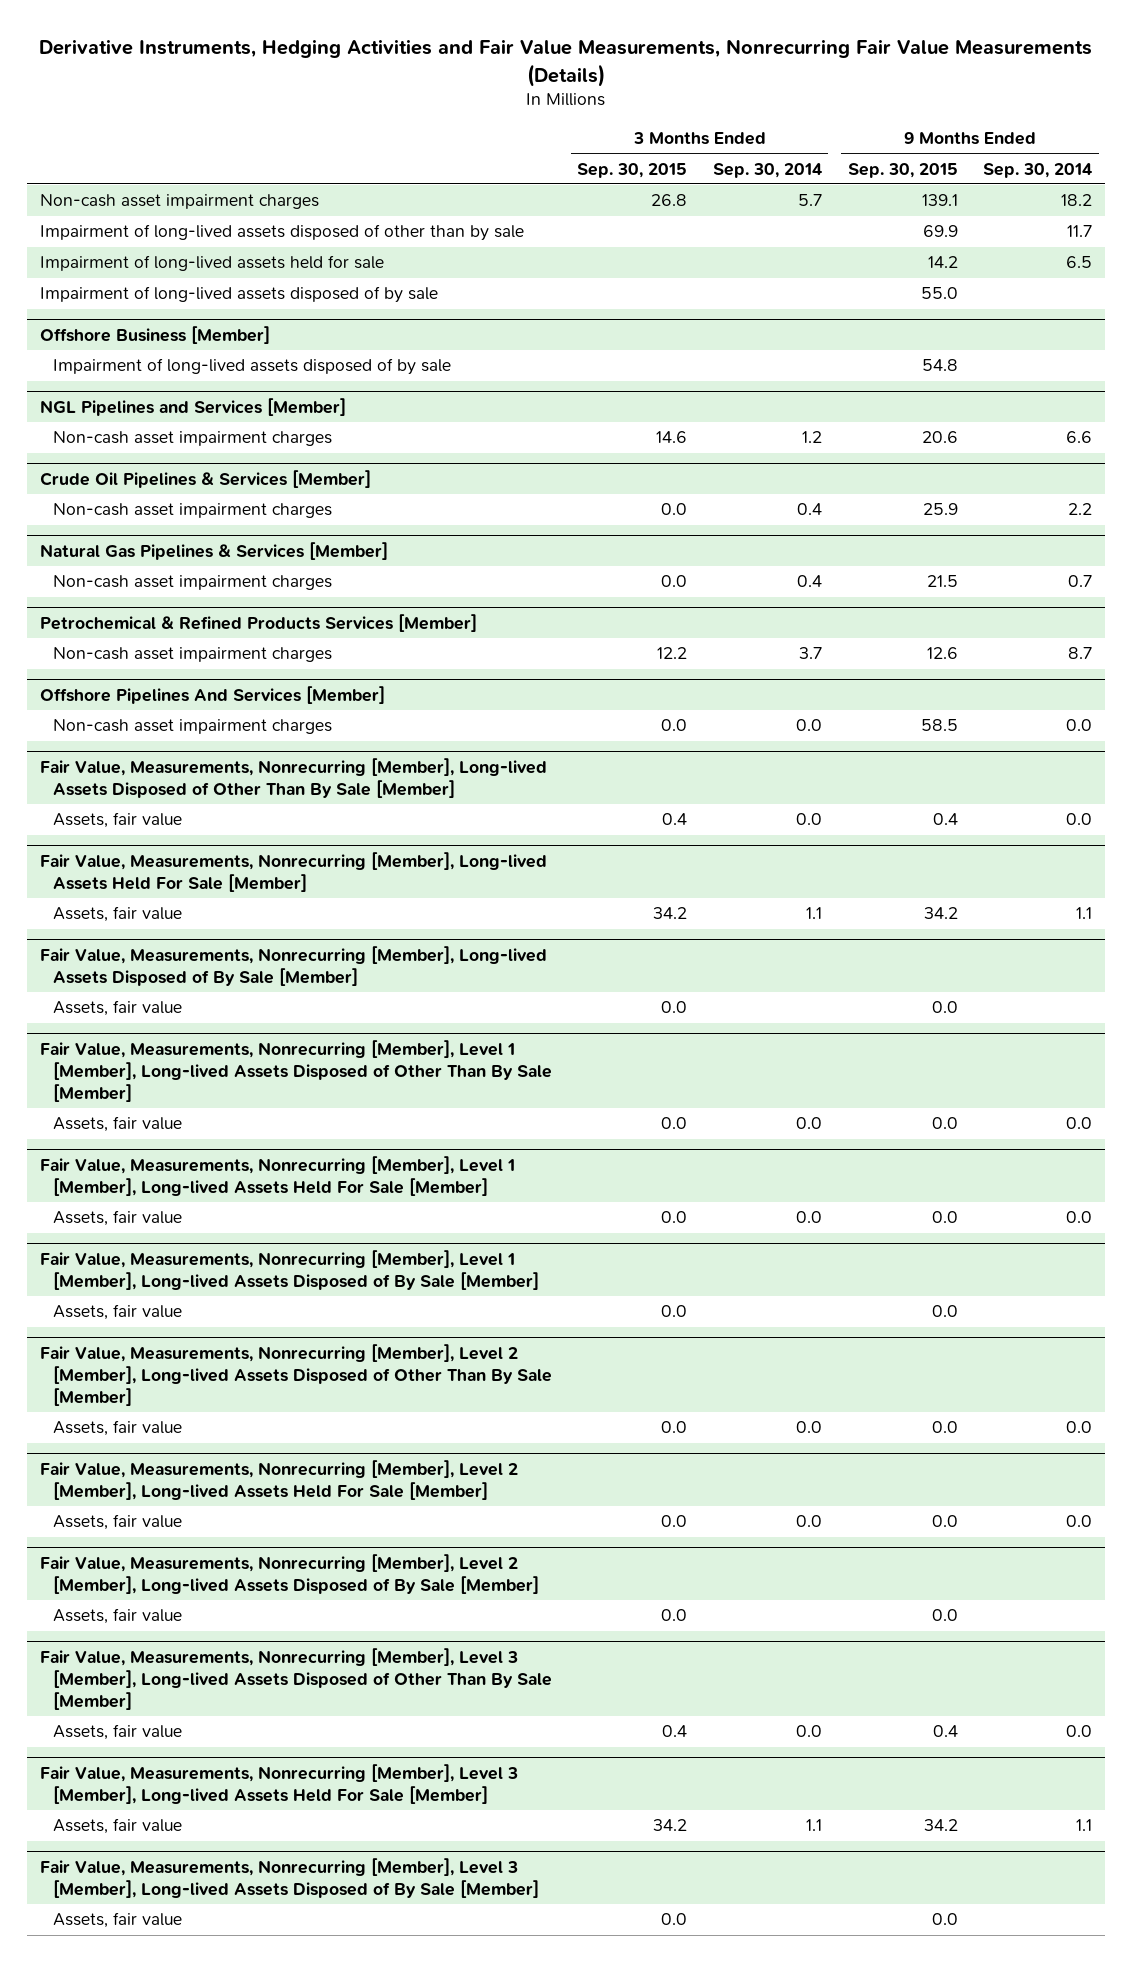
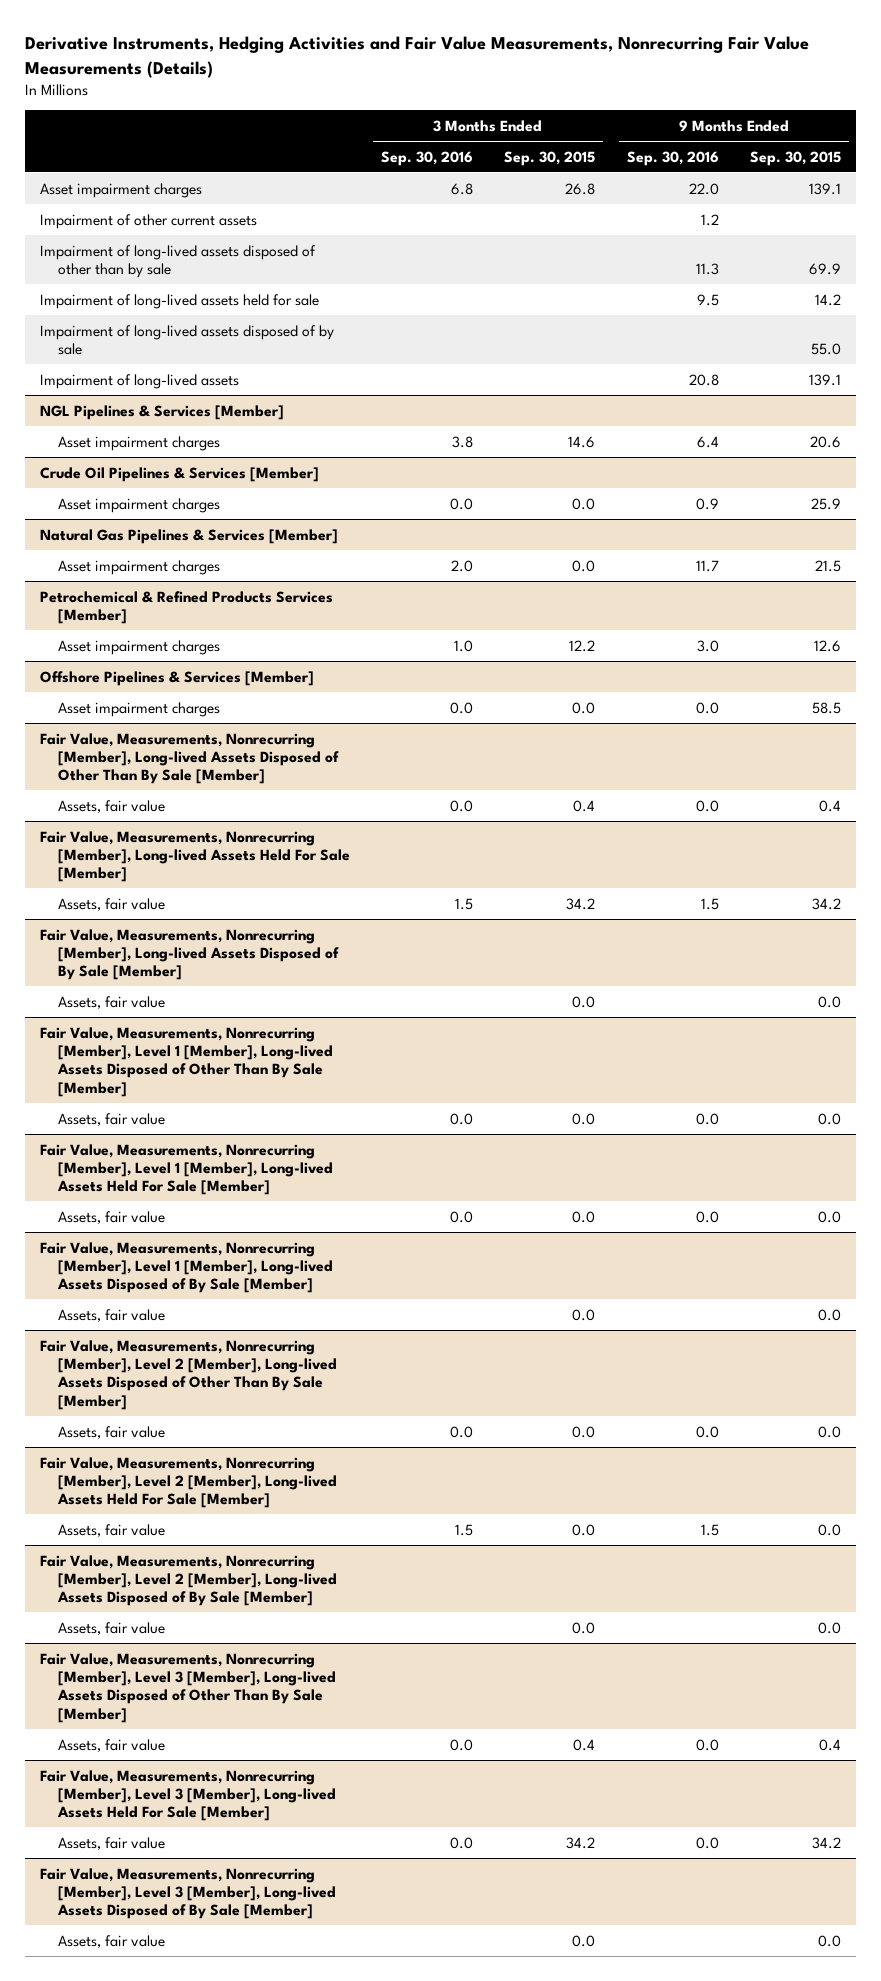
- | 3 Months Ended Sep. 30, 2015 | 3 Months Ended Sep. 30, 2014 | 9 Months Ended Sep. 30, 2015 | 9 Months Ended Sep. 30, 2014
+ | 3 Months Ended Sep. 30, 2016 | 3 Months Ended Sep. 30, 2015 | 9 Months Ended Sep. 30, 2016 | 9 Months Ended Sep. 30, 2015
- Non-cash asset impairment charges | 26.8 | 5.7 | 139.1 | 18.2
+ Asset impairment charges | 6.8 | 26.8 | 22.0 | 139.1
+ Impairment of other current assets | | | 1.2 |
- Offshore Business [Member]
- Impairment of long-lived assets disposed of by sale | | | 54.8 |
- NGL Pipelines and Services [Member]
- Non-cash asset impairment charges | 14.6 | 1.2 | 20.6 | 6.6
+ Impairment of long-lived assets | | | 20.8 | 139.1
+ NGL Pipelines & Services [Member]
+ Asset impairment charges | 3.8 | 14.6 | 6.4 | 20.6
@ Crude Oil Pipelines & Services [Member]
- Non-cash asset impairment charges | 0.0 | 0.4 | 25.9 | 2.2
+ Asset impairment charges | 0.0 | 0.0 | 0.9 | 25.9
@ Natural Gas Pipelines & Services [Member]
- Non-cash asset impairment charges | 0.0 | 0.4 | 21.5 | 0.7
+ Asset impairment charges | 2.0 | 0.0 | 11.7 | 21.5
@ Petrochemical & Refined Products Services [Member]
- Non-cash asset impairment charges | 12.2 | 3.7 | 12.6 | 8.7
- Offshore Pipelines And Services [Member]
- Non-cash asset impairment charges | 0.0 | 0.0 | 58.5 | 0.0
@ Petrochemical & Refined Products Services [Member]
+ Asset impairment charges | 1.0 | 12.2 | 3.0 | 12.6
+ Offshore Pipelines & Services [Member]
+ Asset impairment charges | 0.0 | 0.0 | 0.0 | 58.5

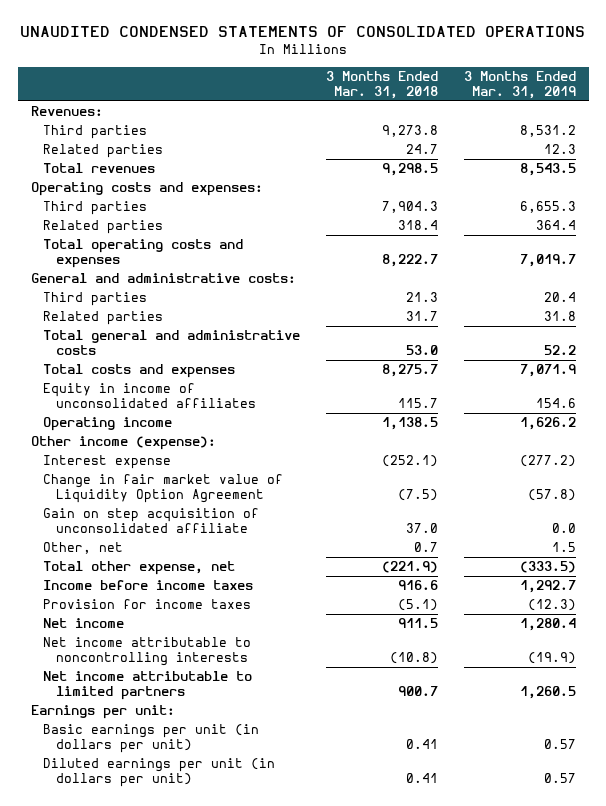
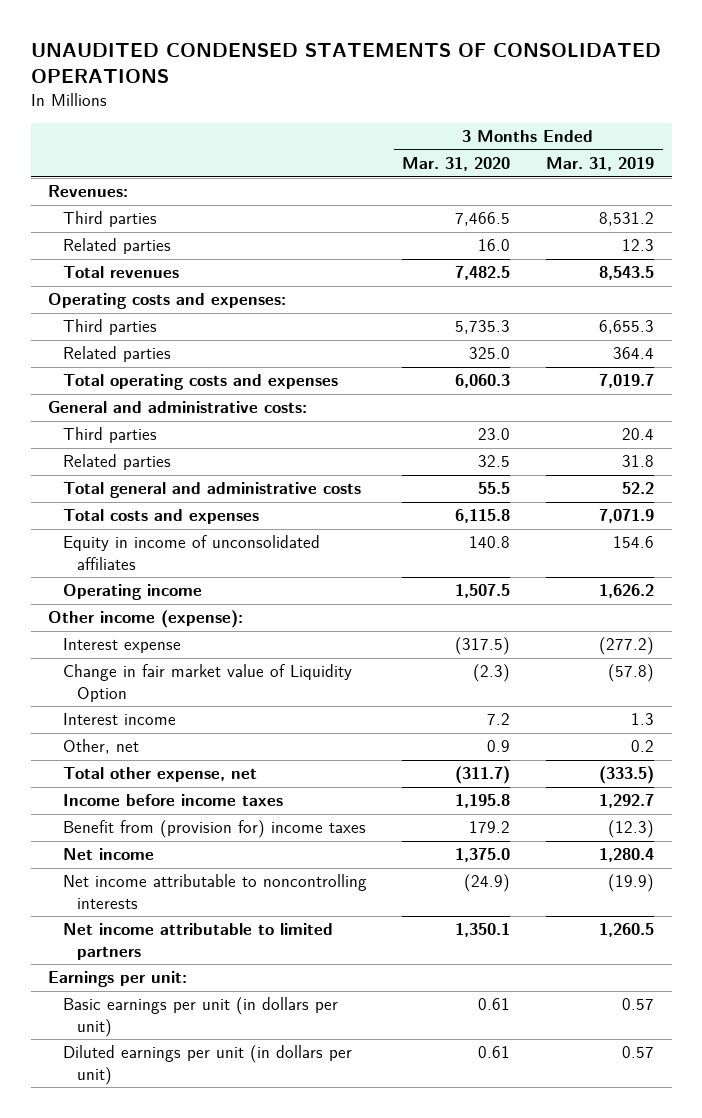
- | 3 Months Ended Mar. 31, 2018 | 3 Months Ended Mar. 31, 2019
+ | 3 Months Ended Mar. 31, 2020 | 3 Months Ended Mar. 31, 2019
- Change in fair market value of Liquidity Option Agreement | (7.5) | (57.8)
- Gain on step acquisition of unconsolidated affiliate | 37.0 | 0.0
- Other, net | 0.7 | 1.5
+ Change in fair market value of Liquidity Option | (2.3) | (57.8)
+ Interest income | 7.2 | 1.3
+ Other, net | 0.9 | 0.2
- Provision for income taxes | (5.1) | (12.3)
+ Benefit from (provision for) income taxes | 179.2 | (12.3)

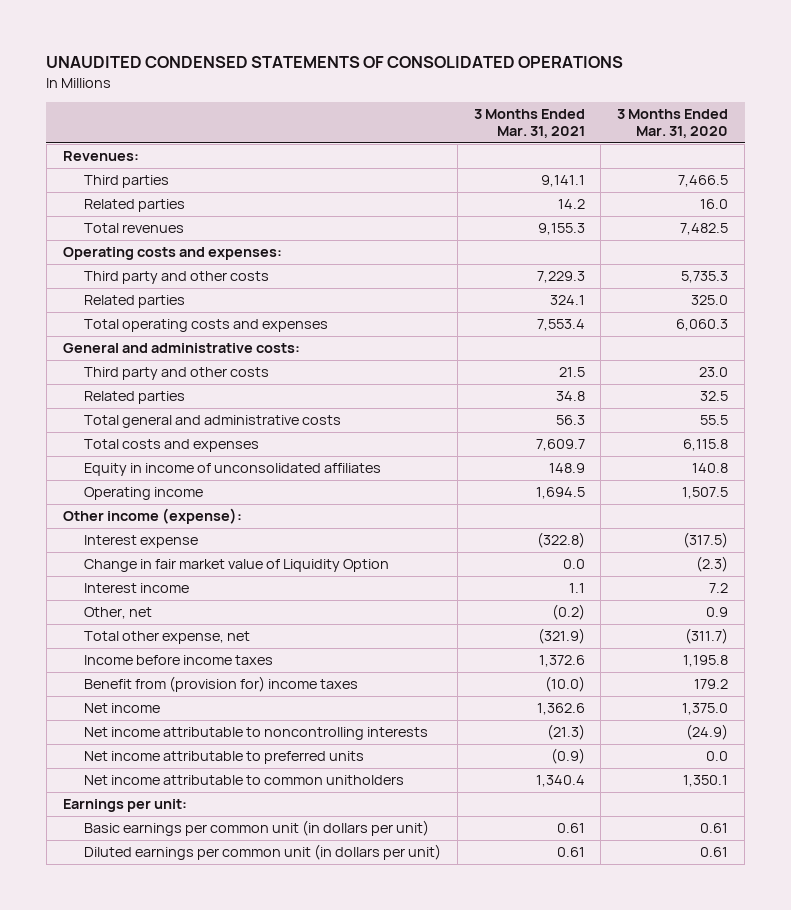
- | 3 Months Ended Mar. 31, 2020 | 3 Months Ended Mar. 31, 2019
+ | 3 Months Ended Mar. 31, 2021 | 3 Months Ended Mar. 31, 2020
- Third parties | 5,735.3 | 6,655.3
+ Third party and other costs | 7,229.3 | 5,735.3
- Third parties | 23.0 | 20.4
+ Third party and other costs | 21.5 | 23.0
- Net income attributable to limited partners | 1,350.1 | 1,260.5
+ Net income attributable to preferred units | (0.9) | 0.0
+ Net income attributable to common unitholders | 1,340.4 | 1,350.1
- Basic earnings per unit (in dollars per unit) | 0.61 | 0.57
- Diluted earnings per unit (in dollars per unit) | 0.61 | 0.57
+ Basic earnings per common unit (in dollars per unit) | 0.61 | 0.61
+ Diluted earnings per common unit (in dollars per unit) | 0.61 | 0.61

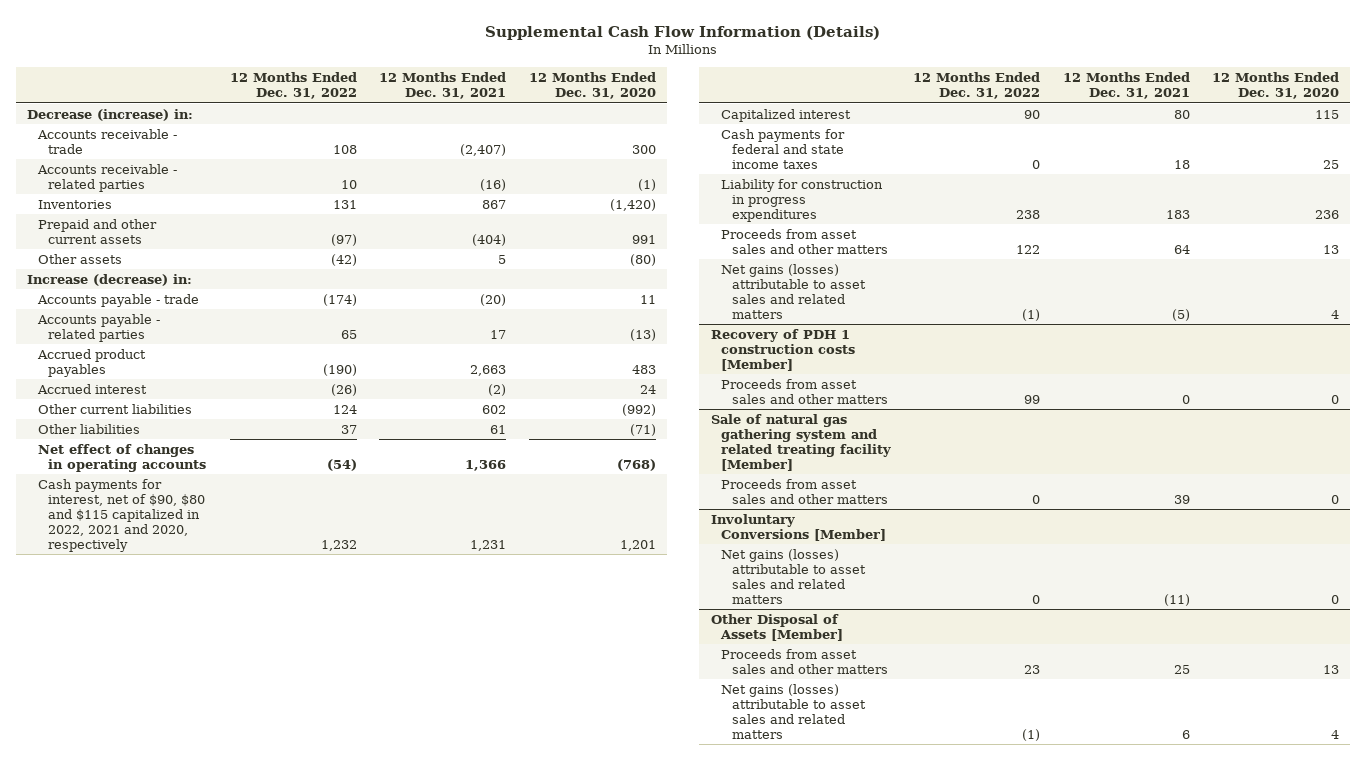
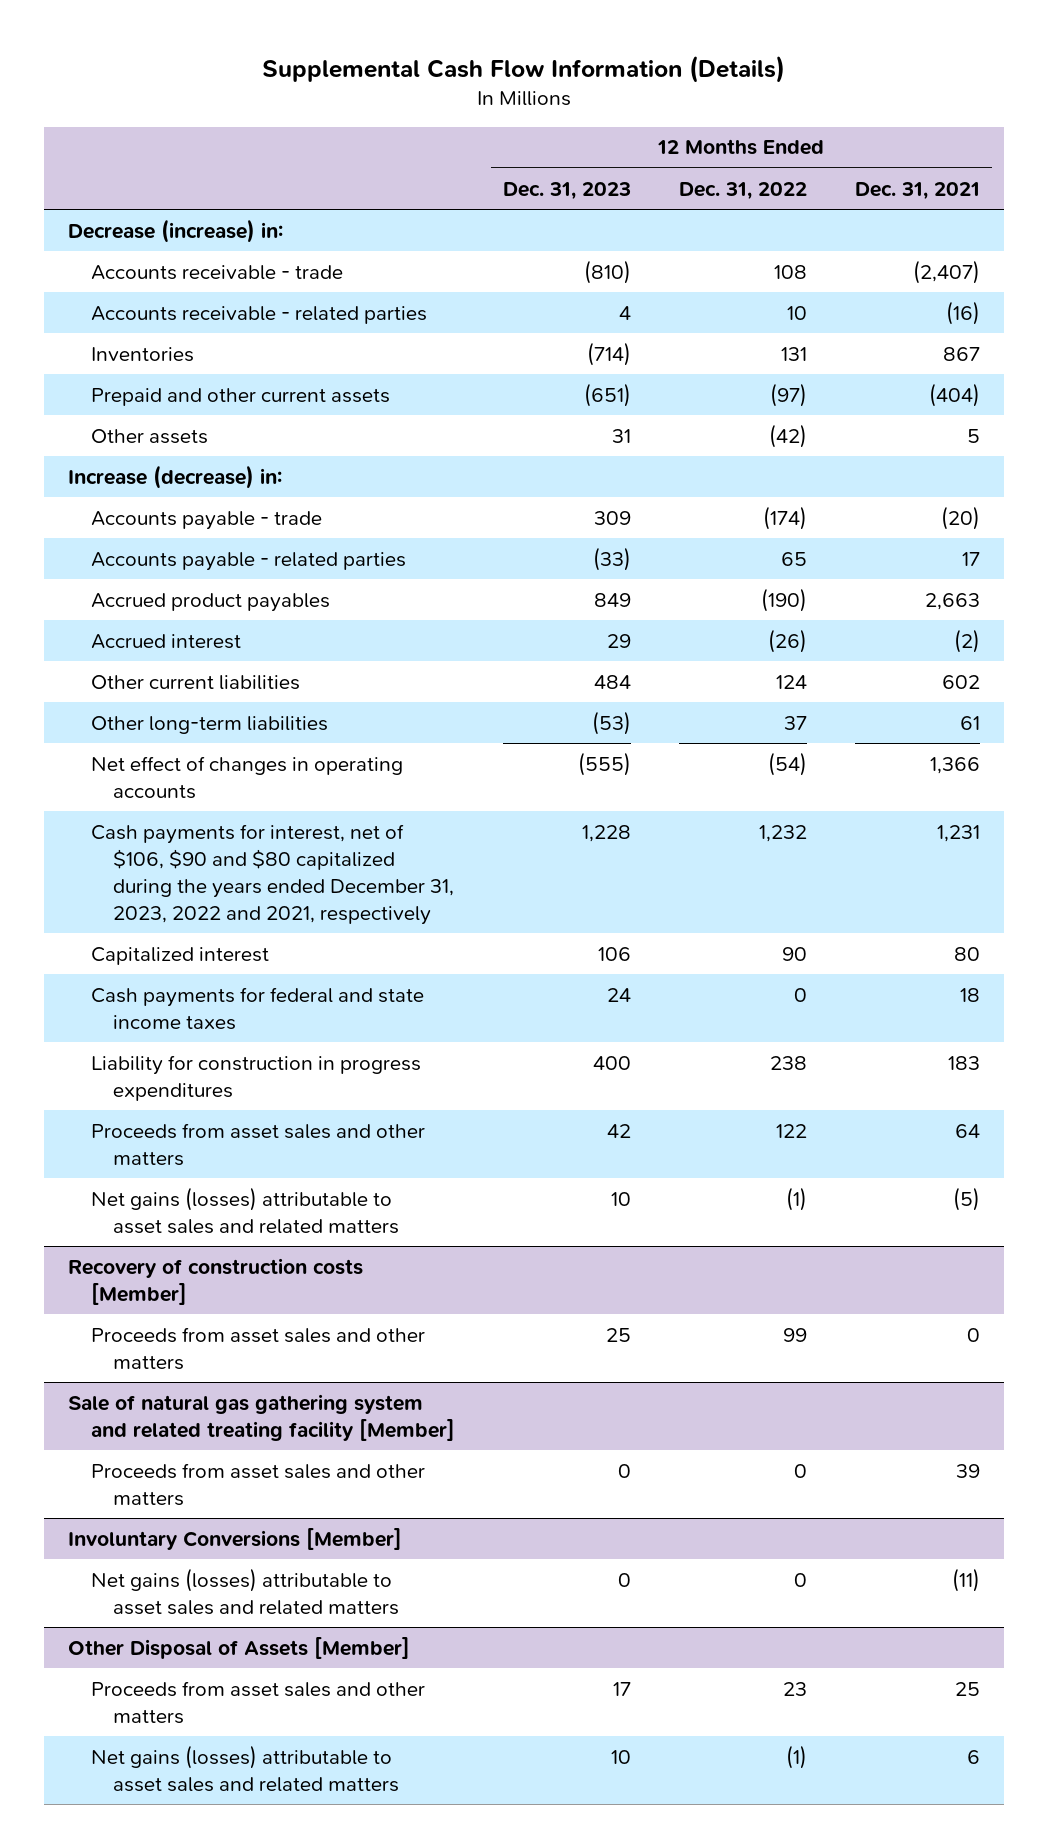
- | 12 Months Ended Dec. 31, 2022 | 12 Months Ended Dec. 31, 2021 | 12 Months Ended Dec. 31, 2020
+ | 12 Months Ended Dec. 31, 2023 | 12 Months Ended Dec. 31, 2022 | 12 Months Ended Dec. 31, 2021
- Other liabilities | 37 | 61 | (71)
+ Other long-term liabilities | (53) | 37 | 61
- Cash payments for interest, net of $90, $80 and $115 capitalized in 2022, 2021 and 2020, respectively | 1,232 | 1,231 | 1,201
+ Cash payments for interest, net of $106, $90 and $80 capitalized during the years ended December 31, 2023, 2022 and 2021, respectively | 1,228 | 1,232 | 1,231
- Recovery of PDH 1 construction costs [Member]
+ Recovery of construction costs [Member]

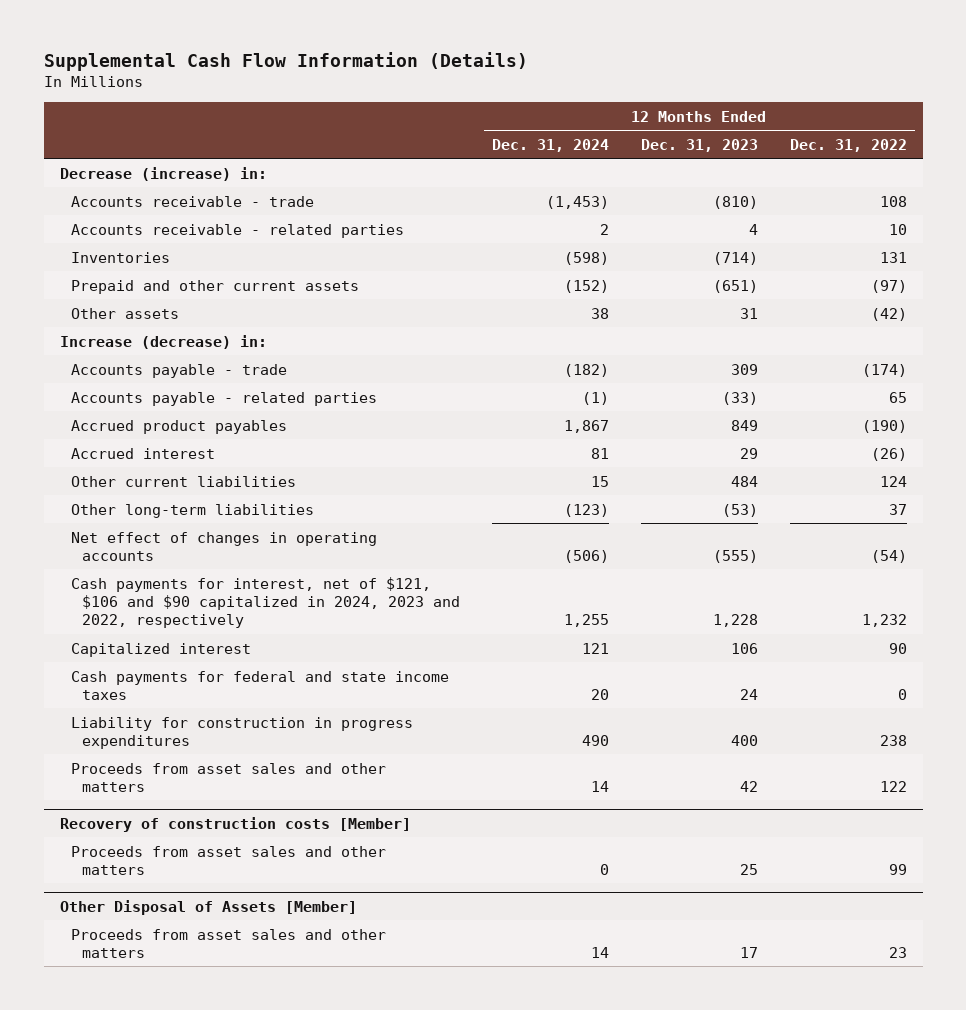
- | 12 Months Ended Dec. 31, 2023 | 12 Months Ended Dec. 31, 2022 | 12 Months Ended Dec. 31, 2021
+ | 12 Months Ended Dec. 31, 2024 | 12 Months Ended Dec. 31, 2023 | 12 Months Ended Dec. 31, 2022
- Cash payments for interest, net of $106, $90 and $80 capitalized during the years ended December 31, 2023, 2022 and 2021, respectively | 1,228 | 1,232 | 1,231
+ Cash payments for interest, net of $121, $106 and $90 capitalized in 2024, 2023 and 2022, respectively | 1,255 | 1,228 | 1,232
- Net gains (losses) attributable to asset sales and related matters | 10 | (1) | (5)
- Sale of natural gas gathering system and related treating facility [Member]
- Proceeds from asset sales and other matters | 0 | 0 | 39
- Involuntary Conversions [Member]
- Net gains (losses) attributable to asset sales and related matters | 0 | 0 | (11)
@ Other Disposal of Assets [Member]
- Net gains (losses) attributable to asset sales and related matters | 10 | (1) | 6

